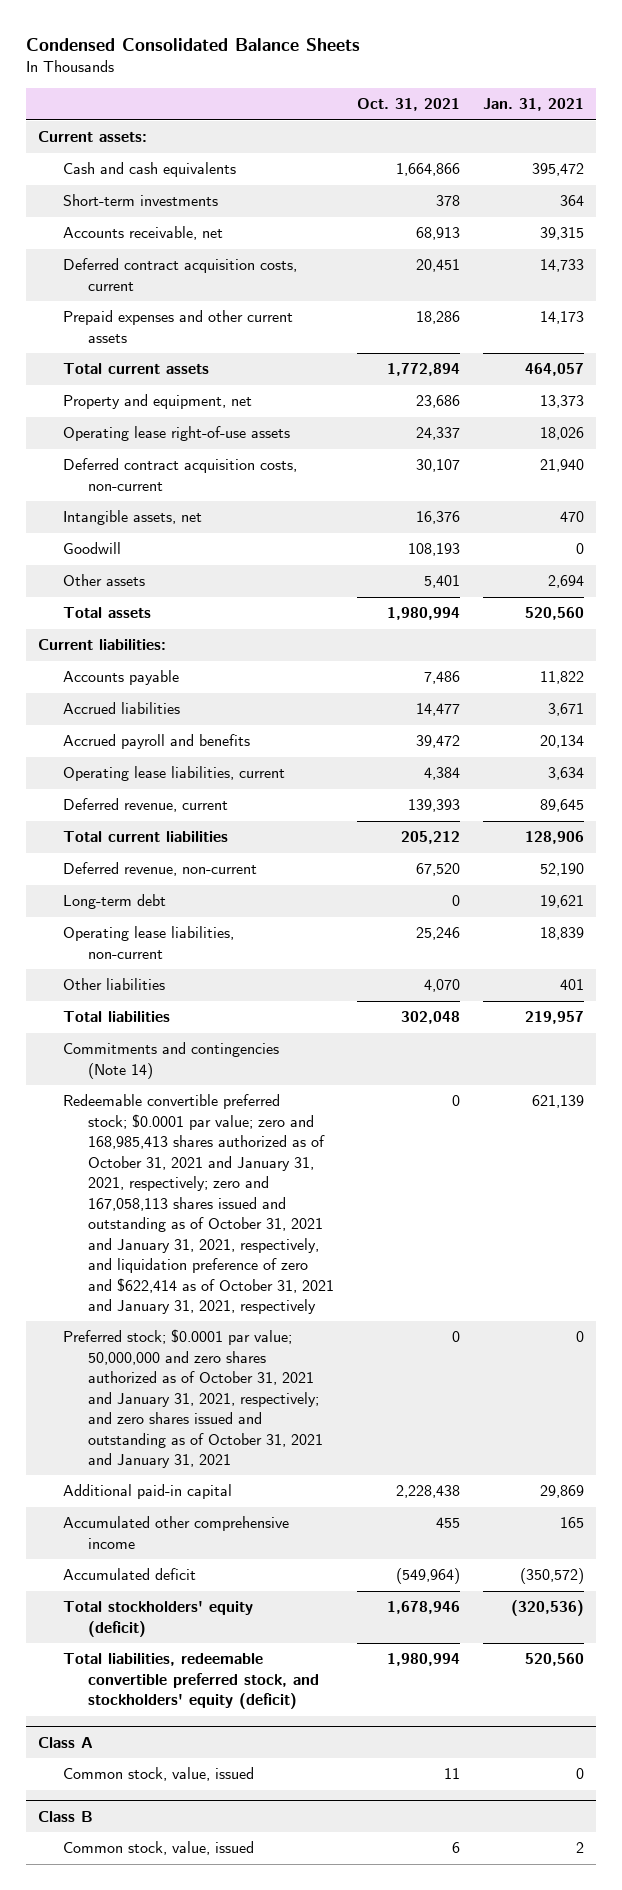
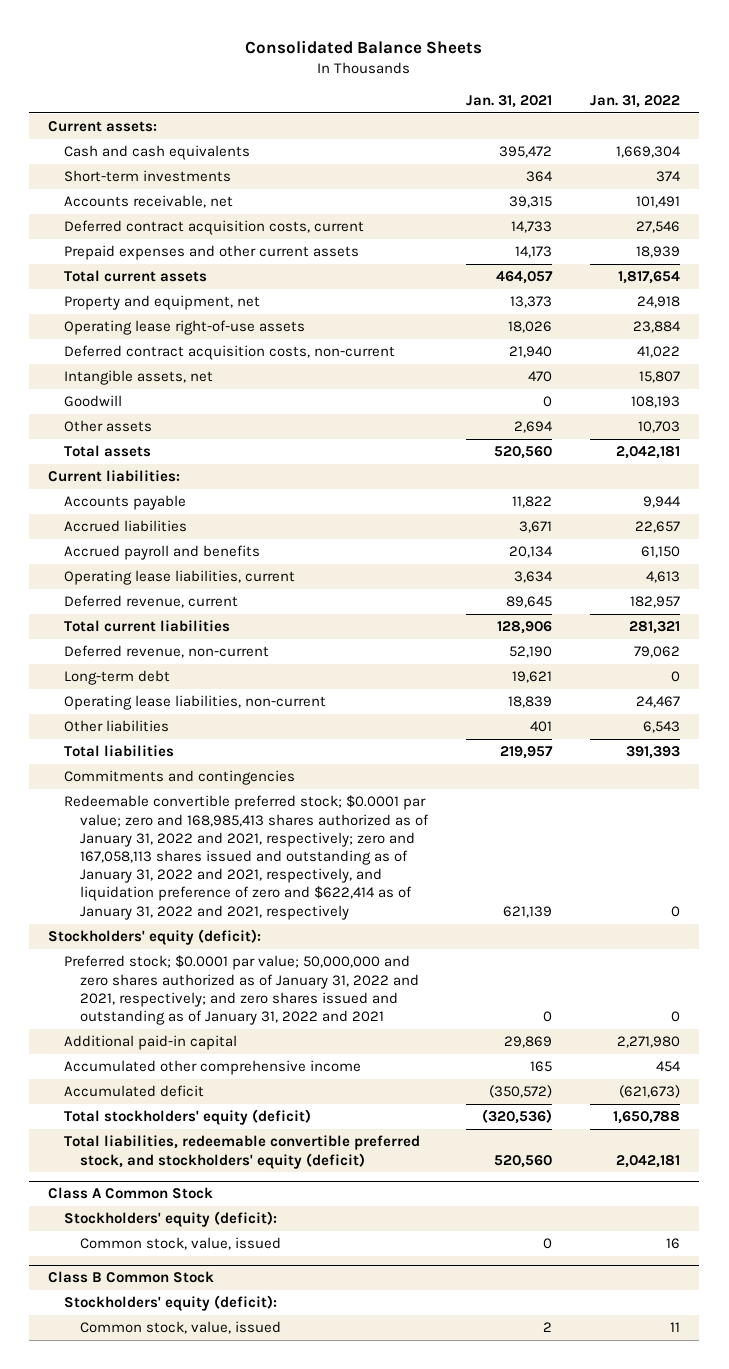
- Condensed Consolidated Balance Sheets
+ Consolidated Balance Sheets
- | Oct. 31, 2021 | Jan. 31, 2021
+ | Jan. 31, 2021 | Jan. 31, 2022
- Commitments and contingencies (Note 14)
- Redeemable convertible preferred stock; $0.0001 par value; zero and 168,985,413 shares authorized as of October 31, 2021 and January 31, 2021, respectively; zero and 167,058,113 shares issued and outstanding as of October 31, 2021 and January 31, 2021, respectively, and liquidation preference of zero and $622,414 as of October 31, 2021 and January 31, 2021, respectively | 0 | 621,139
- Preferred stock; $0.0001 par value; 50,000,000 and zero shares authorized as of October 31, 2021 and January 31, 2021, respectively; and zero shares issued and outstanding as of October 31, 2021 and January 31, 2021 | 0 | 0
+ Commitments and contingencies
+ Redeemable convertible preferred stock; $0.0001 par value; zero and 168,985,413 shares authorized as of January 31, 2022 and 2021, respectively; zero and 167,058,113 shares issued and outstanding as of January 31, 2022 and 2021, respectively, and liquidation preference of zero and $622,414 as of January 31, 2022 and 2021, respectively | 621,139 | 0
+ Stockholders' equity (deficit):
+ Preferred stock; $0.0001 par value; 50,000,000 and zero shares authorized as of January 31, 2022 and 2021, respectively; and zero shares issued and outstanding as of January 31, 2022 and 2021 | 0 | 0
- Class A
+ Class A Common Stock
+ Stockholders' equity (deficit):
- Class B
+ Class B Common Stock
+ Stockholders' equity (deficit):

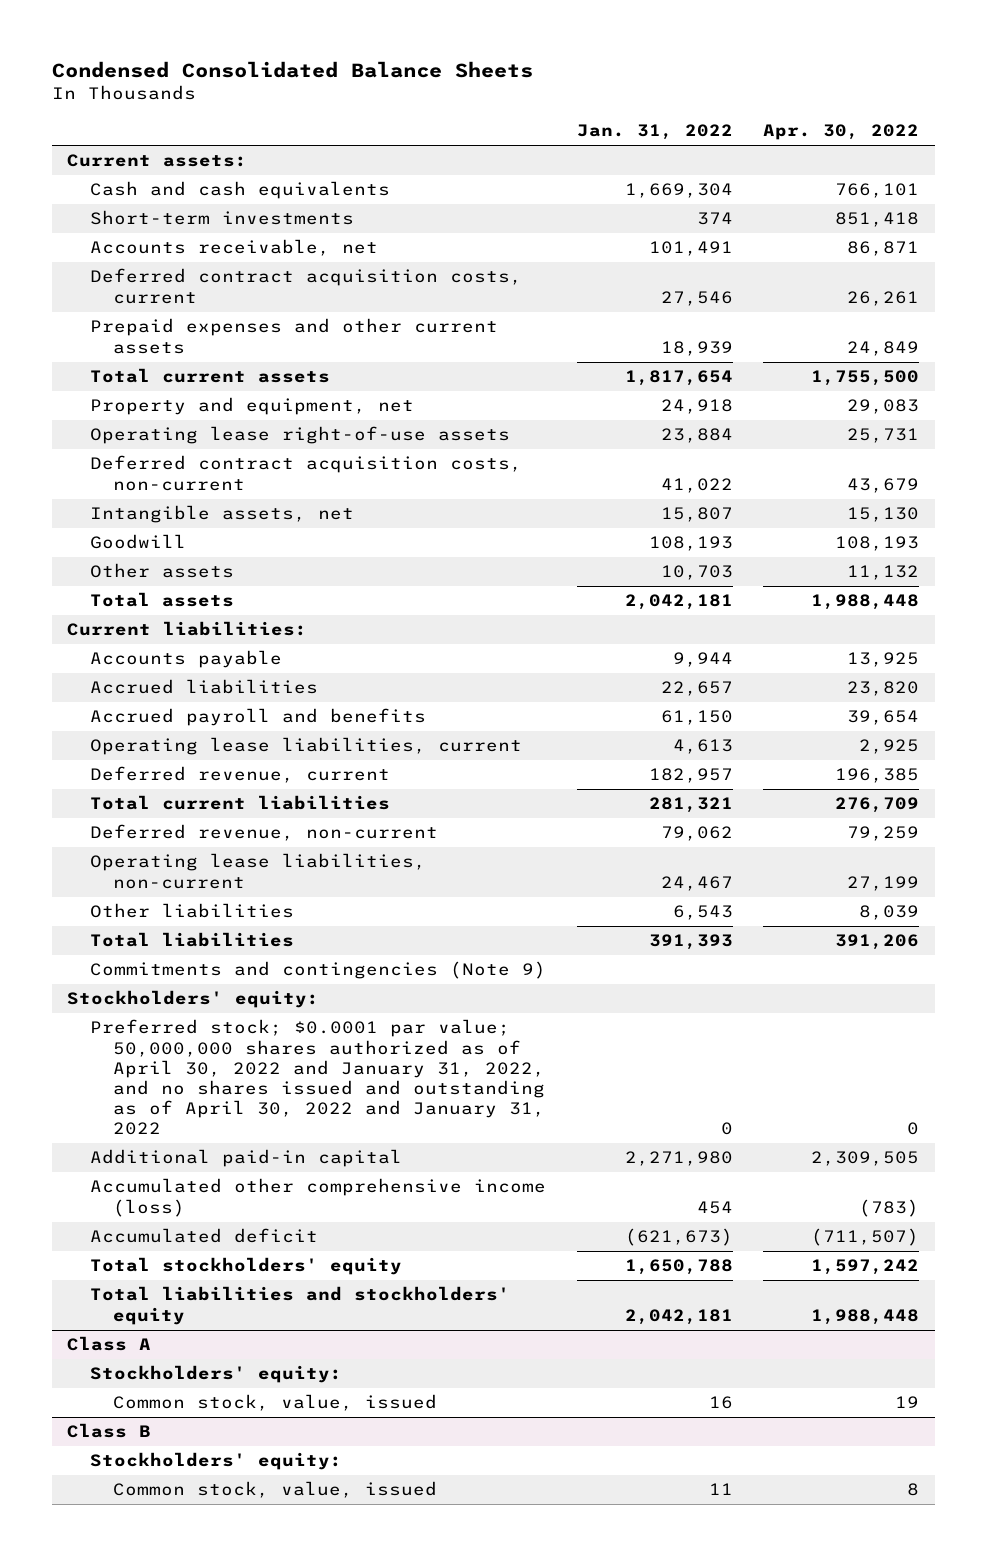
- Consolidated Balance Sheets
+ Condensed Consolidated Balance Sheets
- | Jan. 31, 2021 | Jan. 31, 2022
+ | Jan. 31, 2022 | Apr. 30, 2022
- Long-term debt | 19,621 | 0
- Commitments and contingencies
- Redeemable convertible preferred stock; $0.0001 par value; zero and 168,985,413 shares authorized as of January 31, 2022 and 2021, respectively; zero and 167,058,113 shares issued and outstanding as of January 31, 2022 and 2021, respectively, and liquidation preference of zero and $622,414 as of January 31, 2022 and 2021, respectively | 621,139 | 0
- Stockholders' equity (deficit):
- Preferred stock; $0.0001 par value; 50,000,000 and zero shares authorized as of January 31, 2022 and 2021, respectively; and zero shares issued and outstanding as of January 31, 2022 and 2021 | 0 | 0
+ Commitments and contingencies (Note 9)
+ Stockholders' equity:
+ Preferred stock; $0.0001 par value; 50,000,000 shares authorized as of April 30, 2022 and January 31, 2022, and no shares issued and outstanding as of April 30, 2022 and January 31, 2022 | 0 | 0
- Accumulated other comprehensive income | 165 | 454
+ Accumulated other comprehensive income (loss) | 454 | (783)
- Total stockholders' equity (deficit) | (320,536) | 1,650,788
- Total liabilities, redeemable convertible preferred stock, and stockholders' equity (deficit) | 520,560 | 2,042,181
- Class A Common Stock
- Stockholders' equity (deficit):
+ Total stockholders' equity | 1,650,788 | 1,597,242
+ Total liabilities and stockholders' equity | 2,042,181 | 1,988,448
+ Class A
+ Stockholders' equity:
- Class B Common Stock
- Stockholders' equity (deficit):
+ Class B
+ Stockholders' equity:

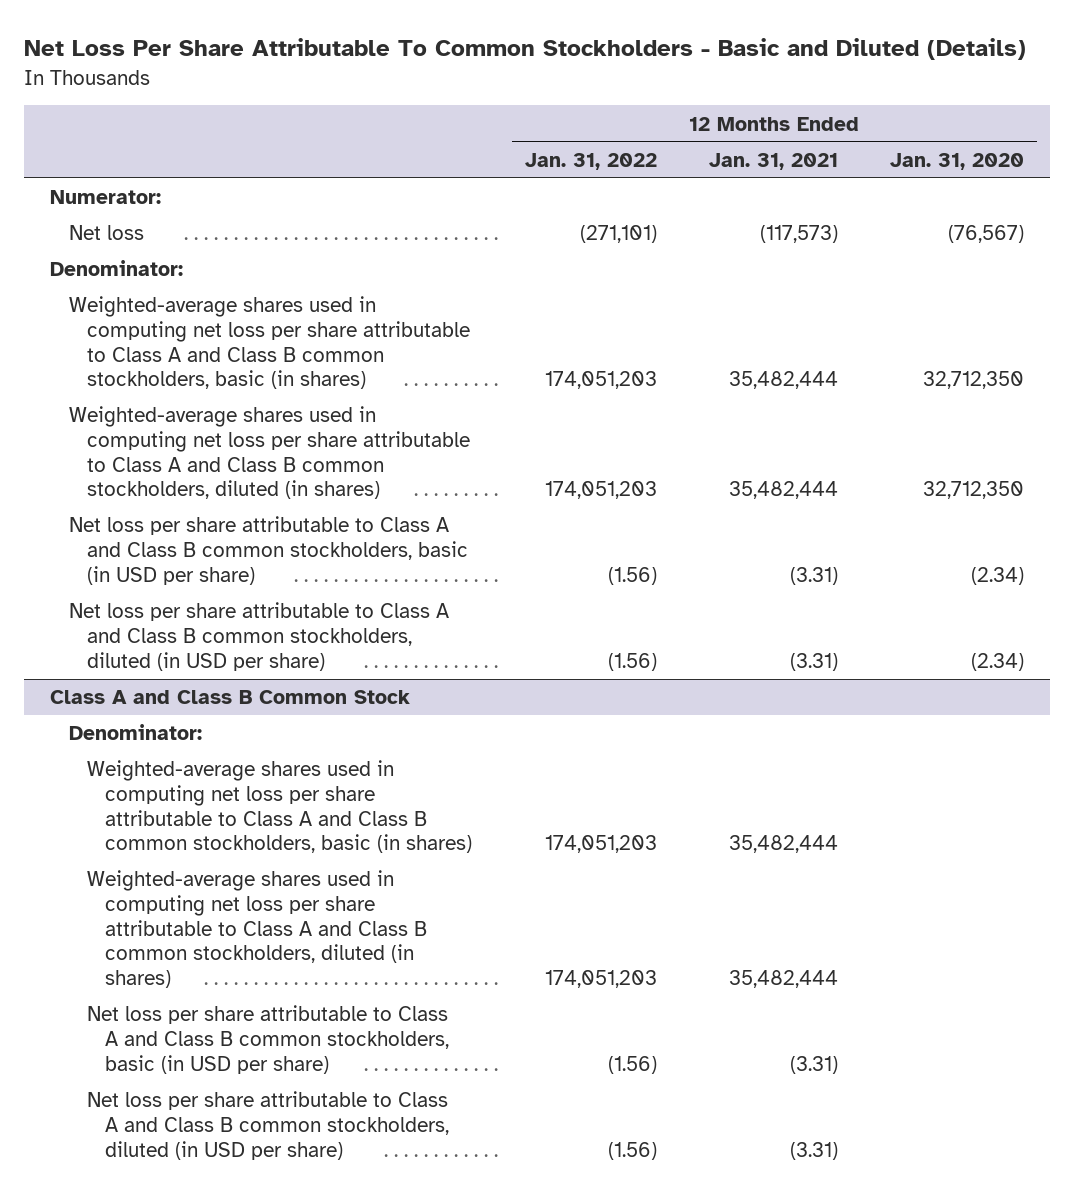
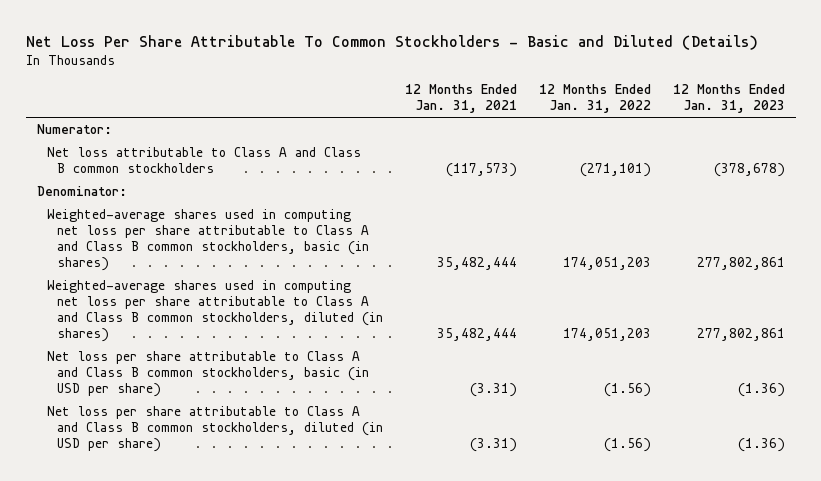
- | 12 Months Ended Jan. 31, 2022 | 12 Months Ended Jan. 31, 2021 | 12 Months Ended Jan. 31, 2020
+ | 12 Months Ended Jan. 31, 2021 | 12 Months Ended Jan. 31, 2022 | 12 Months Ended Jan. 31, 2023
- Net loss | (271,101) | (117,573) | (76,567)
- Denominator:
- Weighted-average shares used in computing net loss per share attributable to Class A and Class B common stockholders, basic (in shares) | 174,051,203 | 35,482,444 | 32,712,350
- Weighted-average shares used in computing net loss per share attributable to Class A and Class B common stockholders, diluted (in shares) | 174,051,203 | 35,482,444 | 32,712,350
- Net loss per share attributable to Class A and Class B common stockholders, basic (in USD per share) | (1.56) | (3.31) | (2.34)
- Net loss per share attributable to Class A and Class B common stockholders, diluted (in USD per share) | (1.56) | (3.31) | (2.34)
- Class A and Class B Common Stock
+ Net loss attributable to Class A and Class B common stockholders | (117,573) | (271,101) | (378,678)

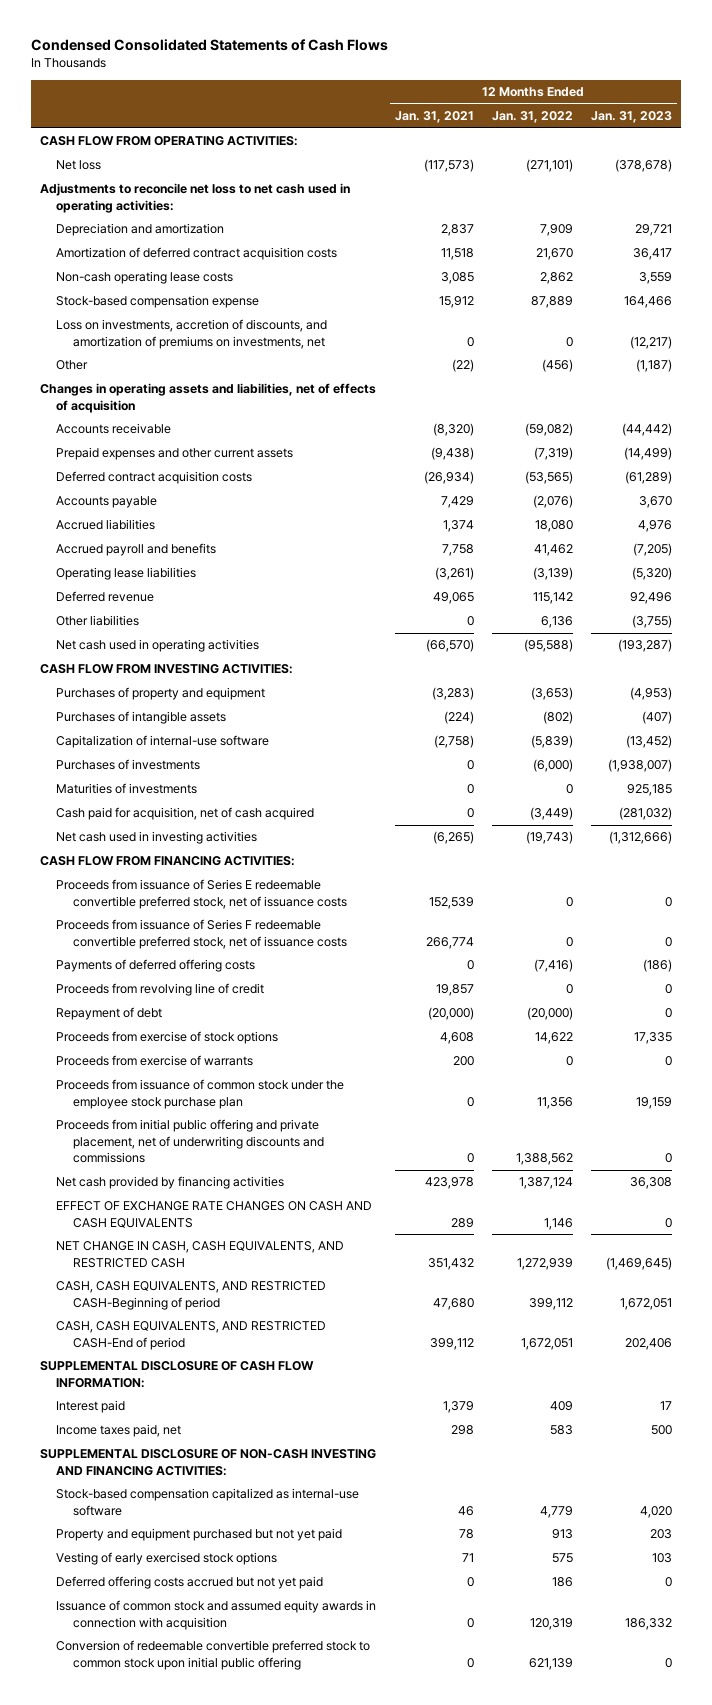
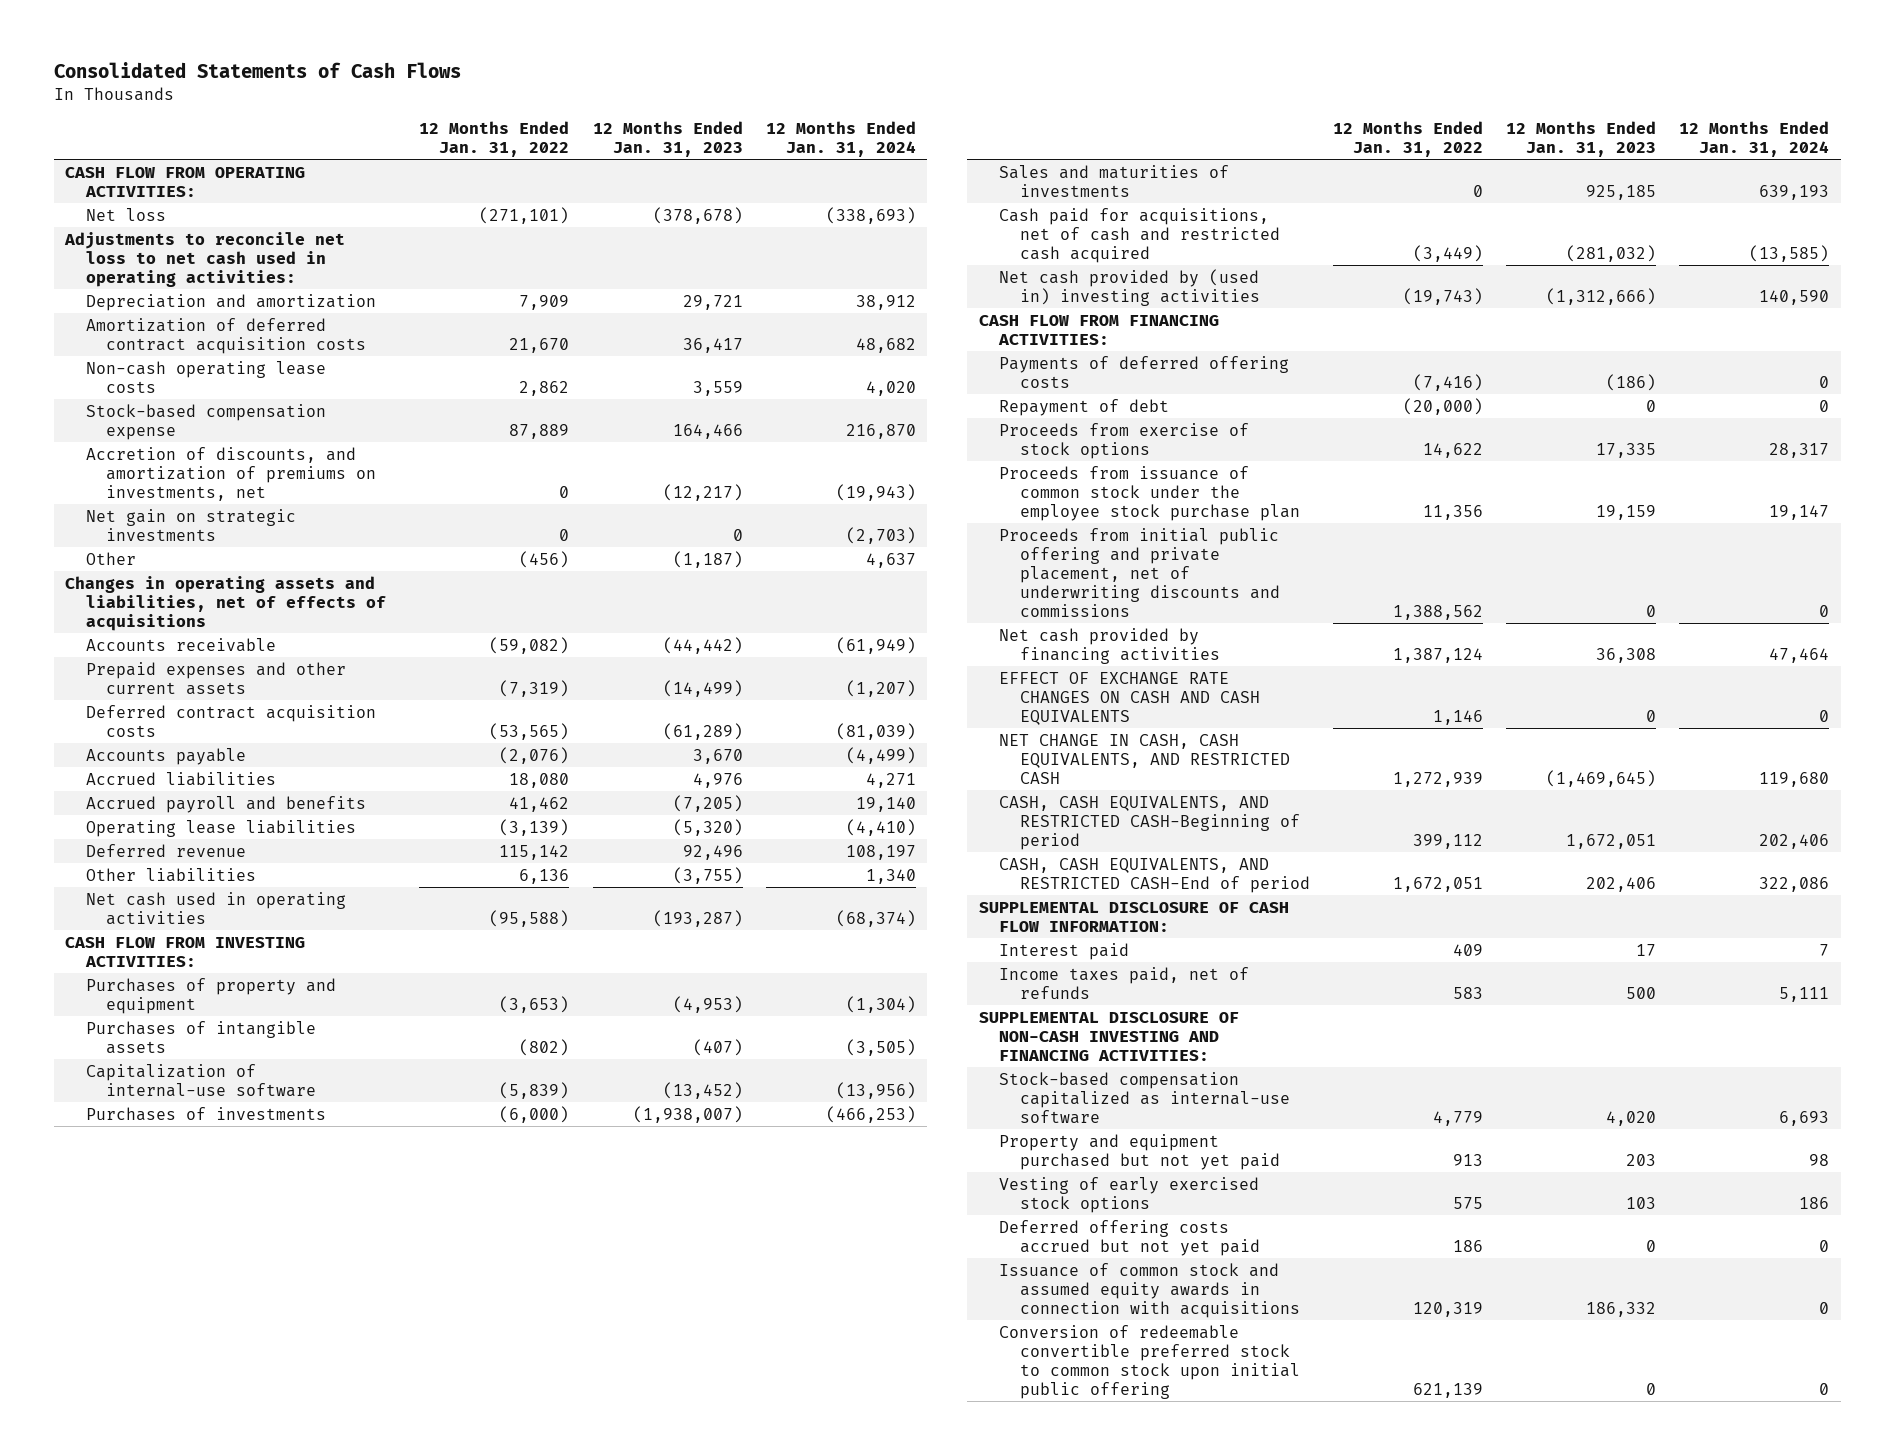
- Condensed Consolidated Statements of Cash Flows
+ Consolidated Statements of Cash Flows
- | 12 Months Ended Jan. 31, 2021 | 12 Months Ended Jan. 31, 2022 | 12 Months Ended Jan. 31, 2023
+ | 12 Months Ended Jan. 31, 2022 | 12 Months Ended Jan. 31, 2023 | 12 Months Ended Jan. 31, 2024
- Loss on investments, accretion of discounts, and amortization of premiums on investments, net | 0 | 0 | (12,217)
+ Accretion of discounts, and amortization of premiums on investments, net | 0 | (12,217) | (19,943)
+ Net gain on strategic investments | 0 | 0 | (2,703)
- Changes in operating assets and liabilities, net of effects of acquisition
+ Changes in operating assets and liabilities, net of effects of acquisitions
- Maturities of investments | 0 | 0 | 925,185
- Cash paid for acquisition, net of cash acquired | 0 | (3,449) | (281,032)
- Net cash used in investing activities | (6,265) | (19,743) | (1,312,666)
+ Sales and maturities of investments | 0 | 925,185 | 639,193
+ Cash paid for acquisitions, net of cash and restricted cash acquired | (3,449) | (281,032) | (13,585)
+ Net cash provided by (used in) investing activities | (19,743) | (1,312,666) | 140,590
- Proceeds from issuance of Series E redeemable convertible preferred stock, net of issuance costs | 152,539 | 0 | 0
- Proceeds from issuance of Series F redeemable convertible preferred stock, net of issuance costs | 266,774 | 0 | 0
- Proceeds from revolving line of credit | 19,857 | 0 | 0
- Proceeds from exercise of warrants | 200 | 0 | 0
- Income taxes paid, net | 298 | 583 | 500
+ Income taxes paid, net of refunds | 583 | 500 | 5,111
- Issuance of common stock and assumed equity awards in connection with acquisition | 0 | 120,319 | 186,332
+ Issuance of common stock and assumed equity awards in connection with acquisitions | 120,319 | 186,332 | 0

